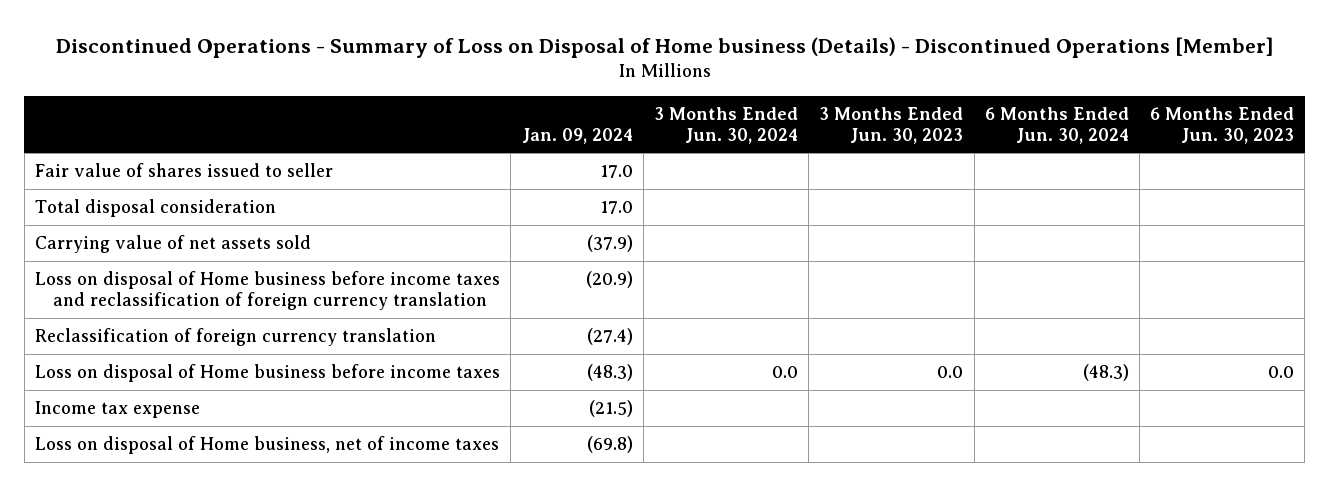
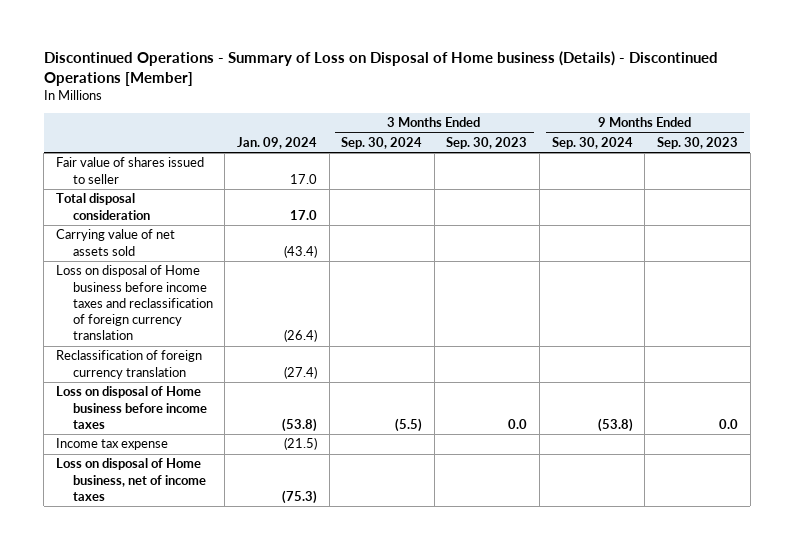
- | Jan. 09, 2024 | 3 Months Ended Jun. 30, 2024 | 3 Months Ended Jun. 30, 2023 | 6 Months Ended Jun. 30, 2024 | 6 Months Ended Jun. 30, 2023
+ | Jan. 09, 2024 | 3 Months Ended Sep. 30, 2024 | 3 Months Ended Sep. 30, 2023 | 9 Months Ended Sep. 30, 2024 | 9 Months Ended Sep. 30, 2023
- Carrying value of net assets sold | (37.9) | | | |
- Loss on disposal of Home business before income taxes and reclassification of foreign currency translation | (20.9) | | | |
+ Carrying value of net assets sold | (43.4) | | | |
+ Loss on disposal of Home business before income taxes and reclassification of foreign currency translation | (26.4) | | | |
- Loss on disposal of Home business before income taxes | (48.3) | 0.0 | 0.0 | (48.3) | 0.0
+ Loss on disposal of Home business before income taxes | (53.8) | (5.5) | 0.0 | (53.8) | 0.0
- Loss on disposal of Home business, net of income taxes | (69.8) | | | |
+ Loss on disposal of Home business, net of income taxes | (75.3) | | | |

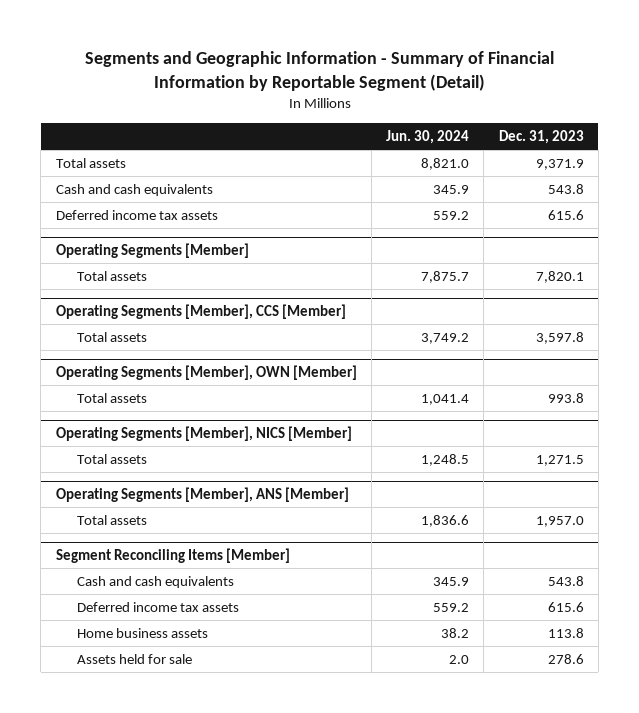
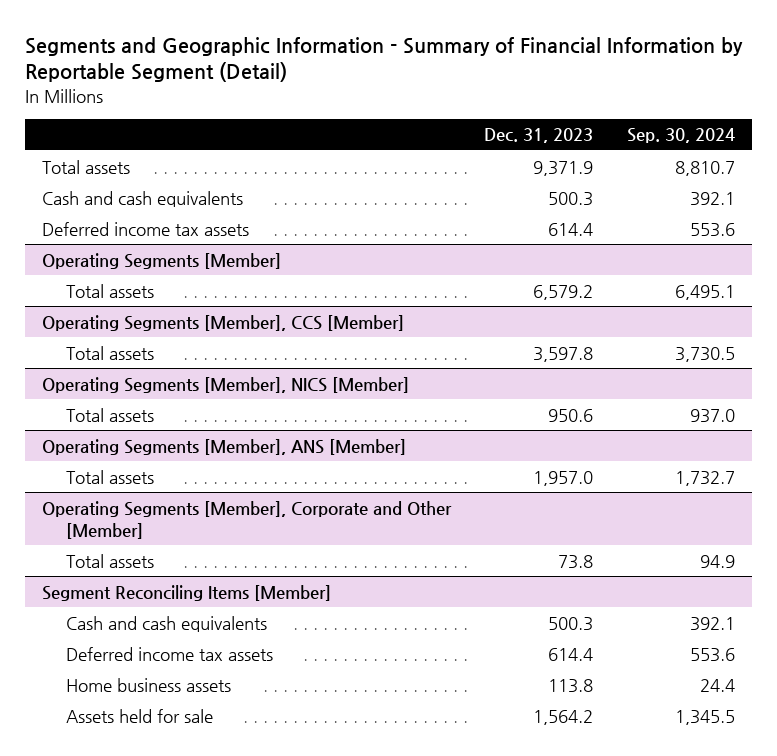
- | Jun. 30, 2024 | Dec. 31, 2023
+ | Dec. 31, 2023 | Sep. 30, 2024
- Cash and cash equivalents | 345.9 | 543.8
- Deferred income tax assets | 559.2 | 615.6
+ Cash and cash equivalents | 500.3 | 392.1
+ Deferred income tax assets | 614.4 | 553.6
@ Operating Segments [Member]
- Total assets | 7,875.7 | 7,820.1
+ Total assets | 6,579.2 | 6,495.1
- Operating Segments [Member], OWN [Member]
- Total assets | 1,041.4 | 993.8
@ Operating Segments [Member], NICS [Member]
- Total assets | 1,248.5 | 1,271.5
+ Total assets | 950.6 | 937.0
+ Operating Segments [Member], Corporate and Other [Member]
+ Total assets | 73.8 | 94.9
@ Segment Reconciling Items [Member]
- Cash and cash equivalents | 345.9 | 543.8
- Deferred income tax assets | 559.2 | 615.6
+ Cash and cash equivalents | 500.3 | 392.1
+ Deferred income tax assets | 614.4 | 553.6
- Assets held for sale | 2.0 | 278.6
+ Assets held for sale | 1,564.2 | 1,345.5

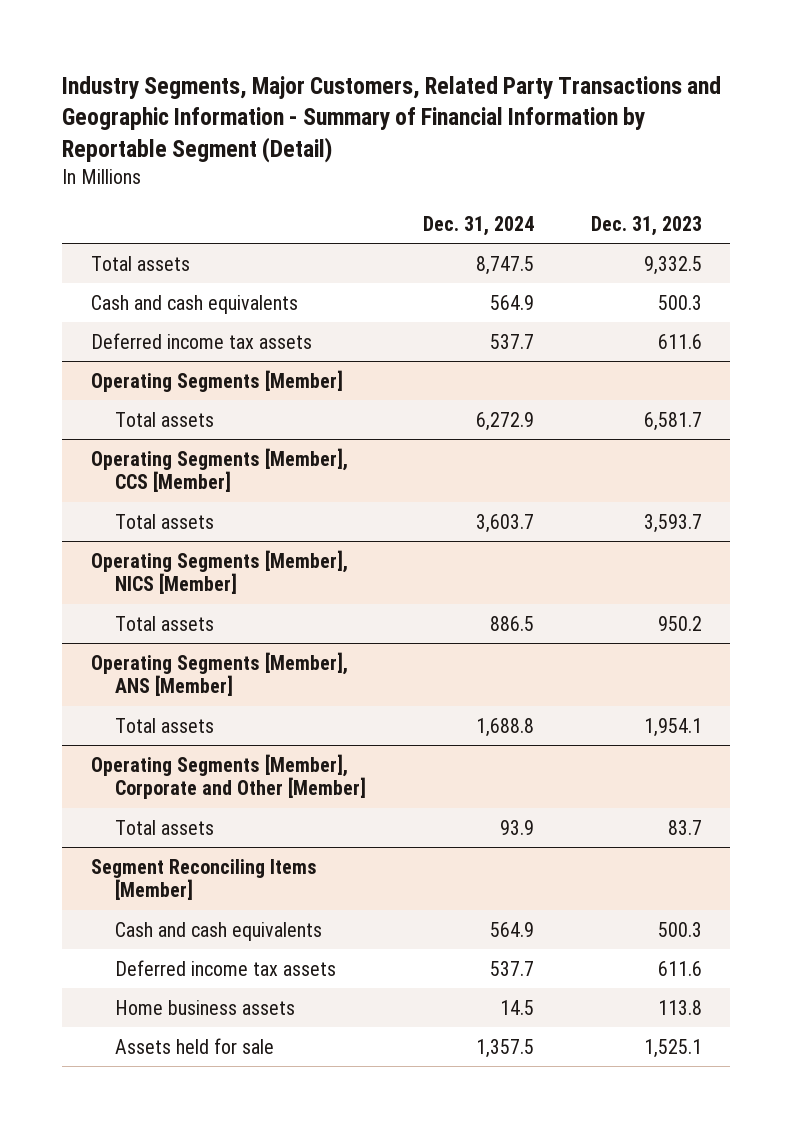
- Segments and Geographic Information - Summary of Financial Information by Reportable Segment (Detail)
+ Industry Segments, Major Customers, Related Party Transactions and Geographic Information - Summary of Financial Information by Reportable Segment (Detail)
- | Dec. 31, 2023 | Sep. 30, 2024
+ | Dec. 31, 2024 | Dec. 31, 2023
- Total assets | 9,371.9 | 8,810.7
+ Total assets | 8,747.5 | 9,332.5
- Deferred income tax assets | 614.4 | 553.6
+ Deferred income tax assets | 537.7 | 611.6
@ Operating Segments [Member]
- Total assets | 6,579.2 | 6,495.1
+ Total assets | 6,272.9 | 6,581.7
@ Operating Segments [Member], CCS [Member]
- Total assets | 3,597.8 | 3,730.5
+ Total assets | 3,603.7 | 3,593.7
@ Operating Segments [Member], NICS [Member]
- Total assets | 950.6 | 937.0
+ Total assets | 886.5 | 950.2
@ Operating Segments [Member], ANS [Member]
- Total assets | 1,957.0 | 1,732.7
+ Total assets | 1,688.8 | 1,954.1
@ Operating Segments [Member], Corporate and Other [Member]
- Total assets | 73.8 | 94.9
+ Total assets | 93.9 | 83.7
@ Segment Reconciling Items [Member]
- Deferred income tax assets | 614.4 | 553.6
+ Deferred income tax assets | 537.7 | 611.6
- Assets held for sale | 1,564.2 | 1,345.5
+ Assets held for sale | 1,357.5 | 1,525.1

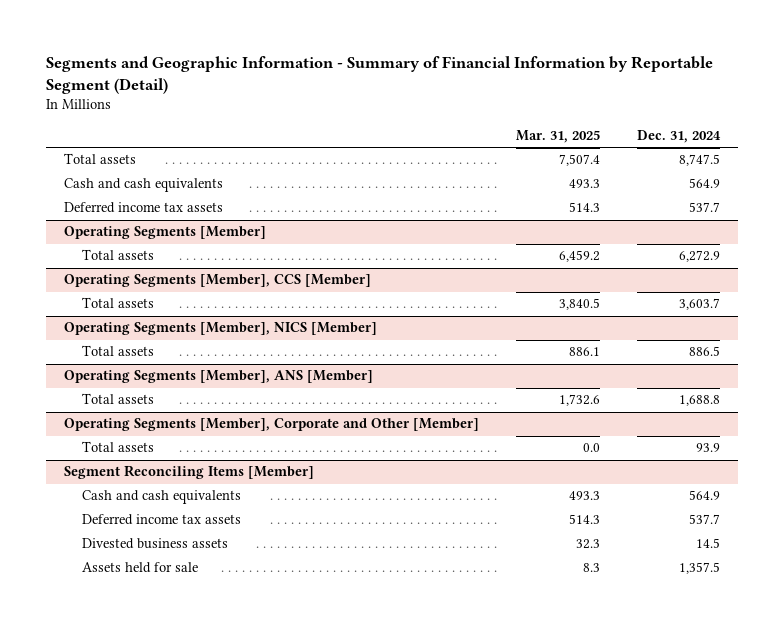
- Industry Segments, Major Customers, Related Party Transactions and Geographic Information - Summary of Financial Information by Reportable Segment (Detail)
+ Segments and Geographic Information - Summary of Financial Information by Reportable Segment (Detail)
- | Dec. 31, 2024 | Dec. 31, 2023
+ | Mar. 31, 2025 | Dec. 31, 2024
@ Segment Reconciling Items [Member]
- Home business assets | 14.5 | 113.8
+ Divested business assets | 32.3 | 14.5

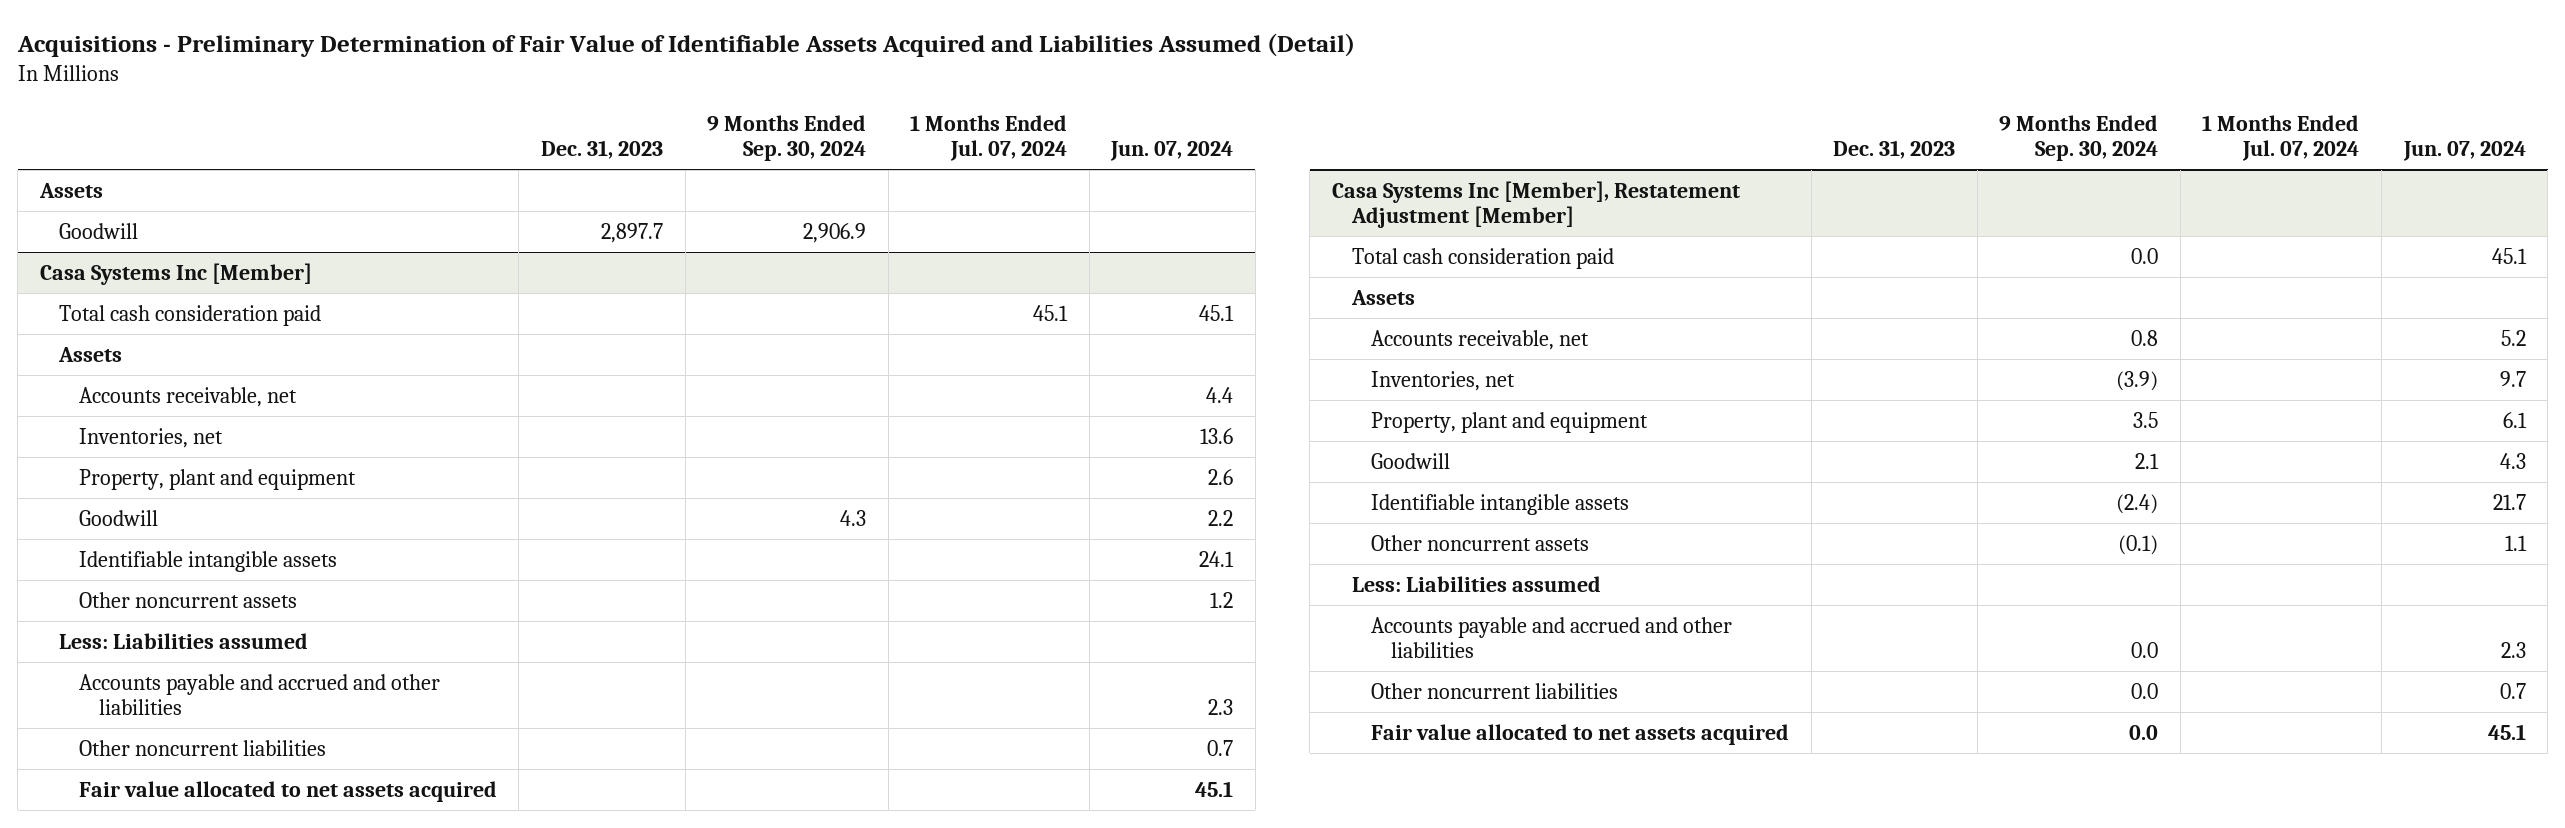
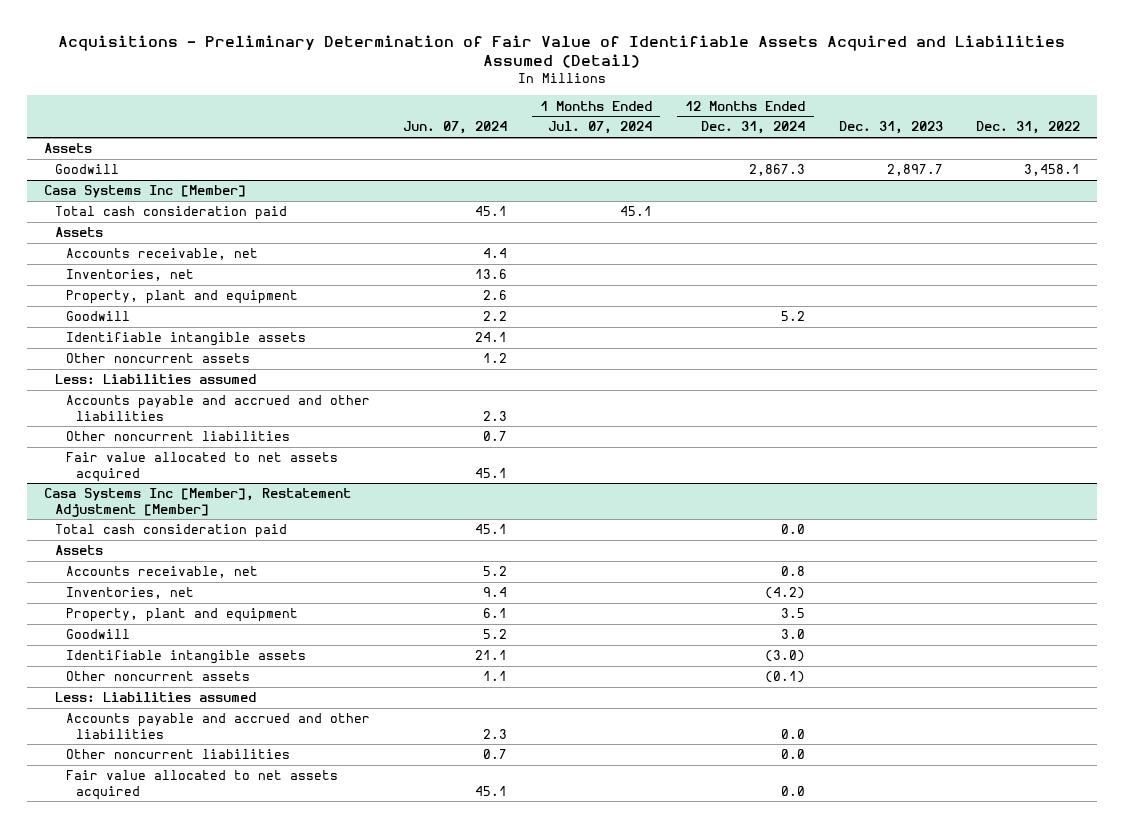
- | Dec. 31, 2023 | 9 Months Ended Sep. 30, 2024 | 1 Months Ended Jul. 07, 2024 | Jun. 07, 2024
+ | Jun. 07, 2024 | 1 Months Ended Jul. 07, 2024 | 12 Months Ended Dec. 31, 2024 | Dec. 31, 2023 | Dec. 31, 2022
@ Casa Systems Inc [Member], Restatement Adjustment [Member]
- Inventories, net | | (3.9) | | 9.7
+ Inventories, net | 9.4 | | (4.2) | |
- Goodwill | | 2.1 | | 4.3
- Identifiable intangible assets | | (2.4) | | 21.7
+ Goodwill | 5.2 | | 3.0 | |
+ Identifiable intangible assets | 21.1 | | (3.0) | |

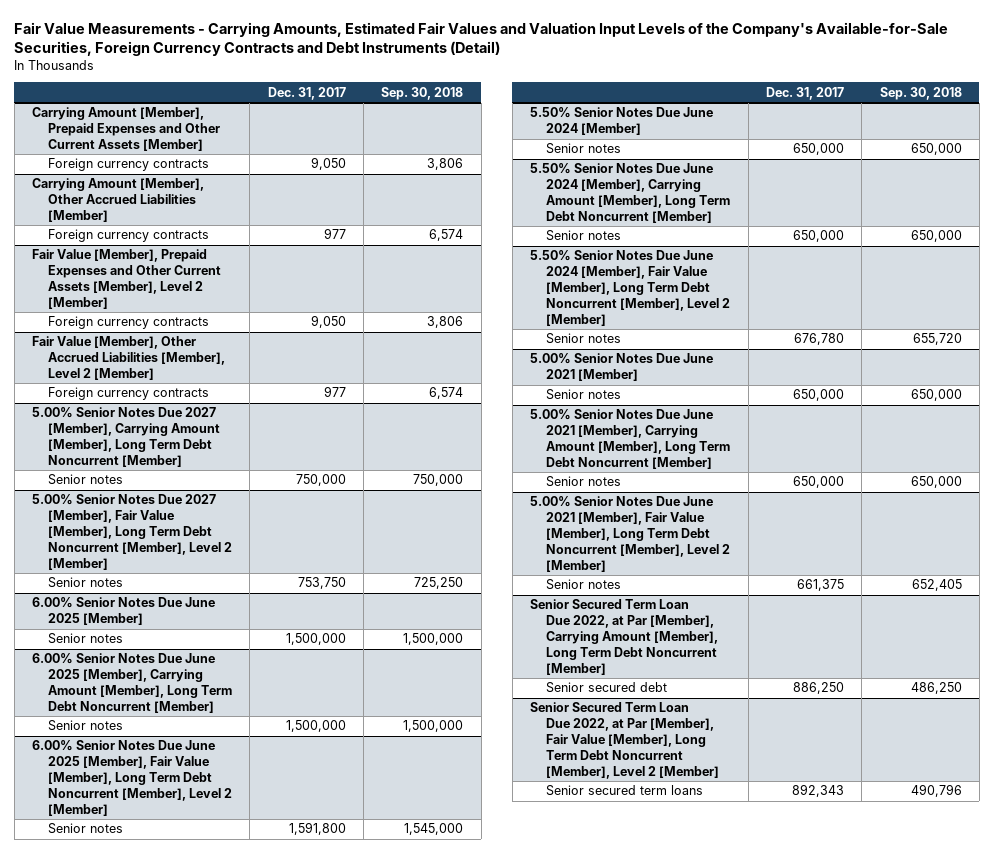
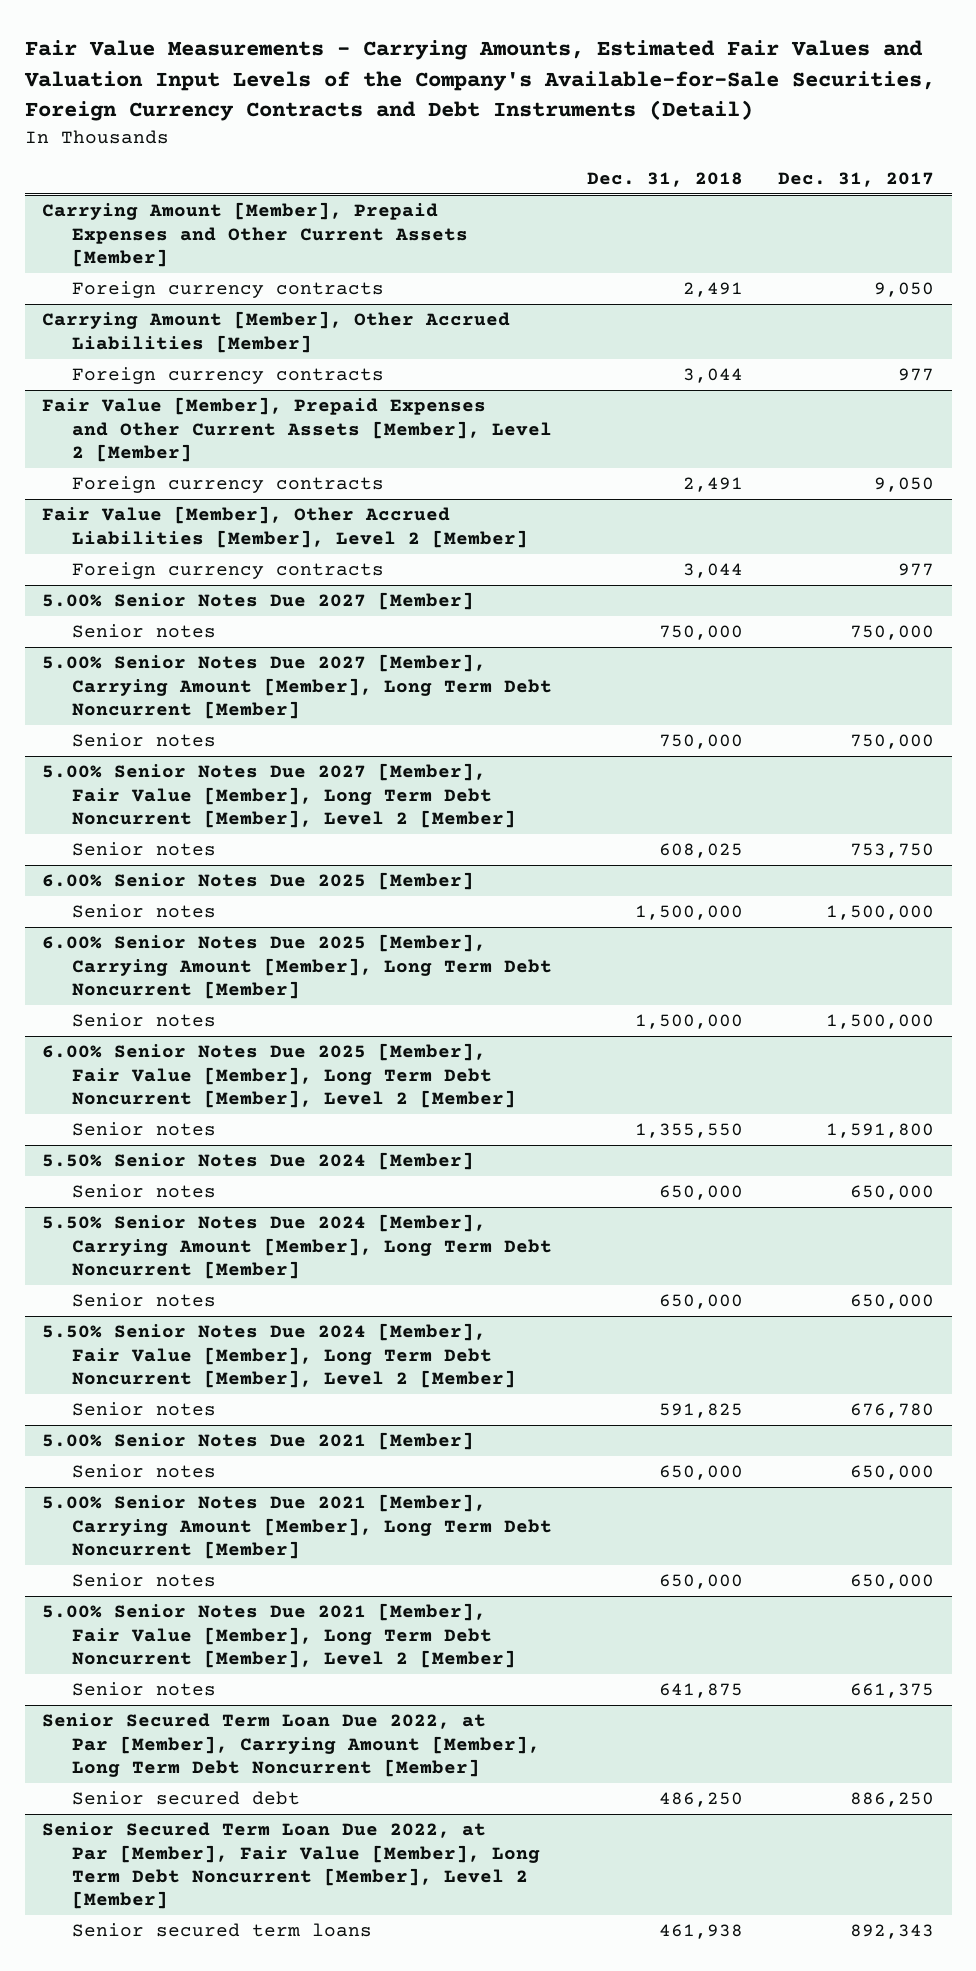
- | Dec. 31, 2017 | Sep. 30, 2018
+ | Dec. 31, 2018 | Dec. 31, 2017
+ 5.00% Senior Notes Due 2027 [Member]
+ Senior notes | 750,000 | 750,000
- 6.00% Senior Notes Due June 2025 [Member]
+ 6.00% Senior Notes Due 2025 [Member]
- 6.00% Senior Notes Due June 2025 [Member], Carrying Amount [Member], Long Term Debt Noncurrent [Member]
+ 6.00% Senior Notes Due 2025 [Member], Carrying Amount [Member], Long Term Debt Noncurrent [Member]
- 6.00% Senior Notes Due June 2025 [Member], Fair Value [Member], Long Term Debt Noncurrent [Member], Level 2 [Member]
+ 6.00% Senior Notes Due 2025 [Member], Fair Value [Member], Long Term Debt Noncurrent [Member], Level 2 [Member]
- 5.50% Senior Notes Due June 2024 [Member]
+ 5.50% Senior Notes Due 2024 [Member]
- 5.50% Senior Notes Due June 2024 [Member], Carrying Amount [Member], Long Term Debt Noncurrent [Member]
+ 5.50% Senior Notes Due 2024 [Member], Carrying Amount [Member], Long Term Debt Noncurrent [Member]
- 5.50% Senior Notes Due June 2024 [Member], Fair Value [Member], Long Term Debt Noncurrent [Member], Level 2 [Member]
+ 5.50% Senior Notes Due 2024 [Member], Fair Value [Member], Long Term Debt Noncurrent [Member], Level 2 [Member]
- 5.00% Senior Notes Due June 2021 [Member]
+ 5.00% Senior Notes Due 2021 [Member]
- 5.00% Senior Notes Due June 2021 [Member], Carrying Amount [Member], Long Term Debt Noncurrent [Member]
+ 5.00% Senior Notes Due 2021 [Member], Carrying Amount [Member], Long Term Debt Noncurrent [Member]
- 5.00% Senior Notes Due June 2021 [Member], Fair Value [Member], Long Term Debt Noncurrent [Member], Level 2 [Member]
+ 5.00% Senior Notes Due 2021 [Member], Fair Value [Member], Long Term Debt Noncurrent [Member], Level 2 [Member]

